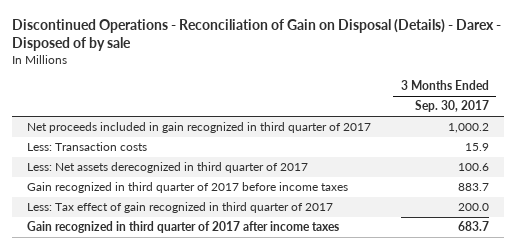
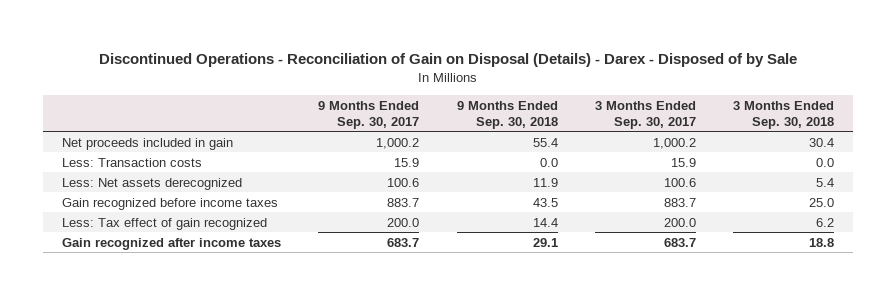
- Discontinued Operations - Reconciliation of Gain on Disposal (Details) - Darex - Disposed of by sale
+ Discontinued Operations - Reconciliation of Gain on Disposal (Details) - Darex - Disposed of by Sale
- | 3 Months Ended Sep. 30, 2017
+ | 9 Months Ended Sep. 30, 2017 | 9 Months Ended Sep. 30, 2018 | 3 Months Ended Sep. 30, 2017 | 3 Months Ended Sep. 30, 2018
- Net proceeds included in gain recognized in third quarter of 2017 | 1,000.2
+ Net proceeds included in gain | 1,000.2 | 55.4 | 1,000.2 | 30.4
- Less: Net assets derecognized in third quarter of 2017 | 100.6
- Gain recognized in third quarter of 2017 before income taxes | 883.7
- Less: Tax effect of gain recognized in third quarter of 2017 | 200.0
- Gain recognized in third quarter of 2017 after income taxes | 683.7
+ Less: Net assets derecognized | 100.6 | 11.9 | 100.6 | 5.4
+ Gain recognized before income taxes | 883.7 | 43.5 | 883.7 | 25.0
+ Less: Tax effect of gain recognized | 200.0 | 14.4 | 200.0 | 6.2
+ Gain recognized after income taxes | 683.7 | 29.1 | 683.7 | 18.8

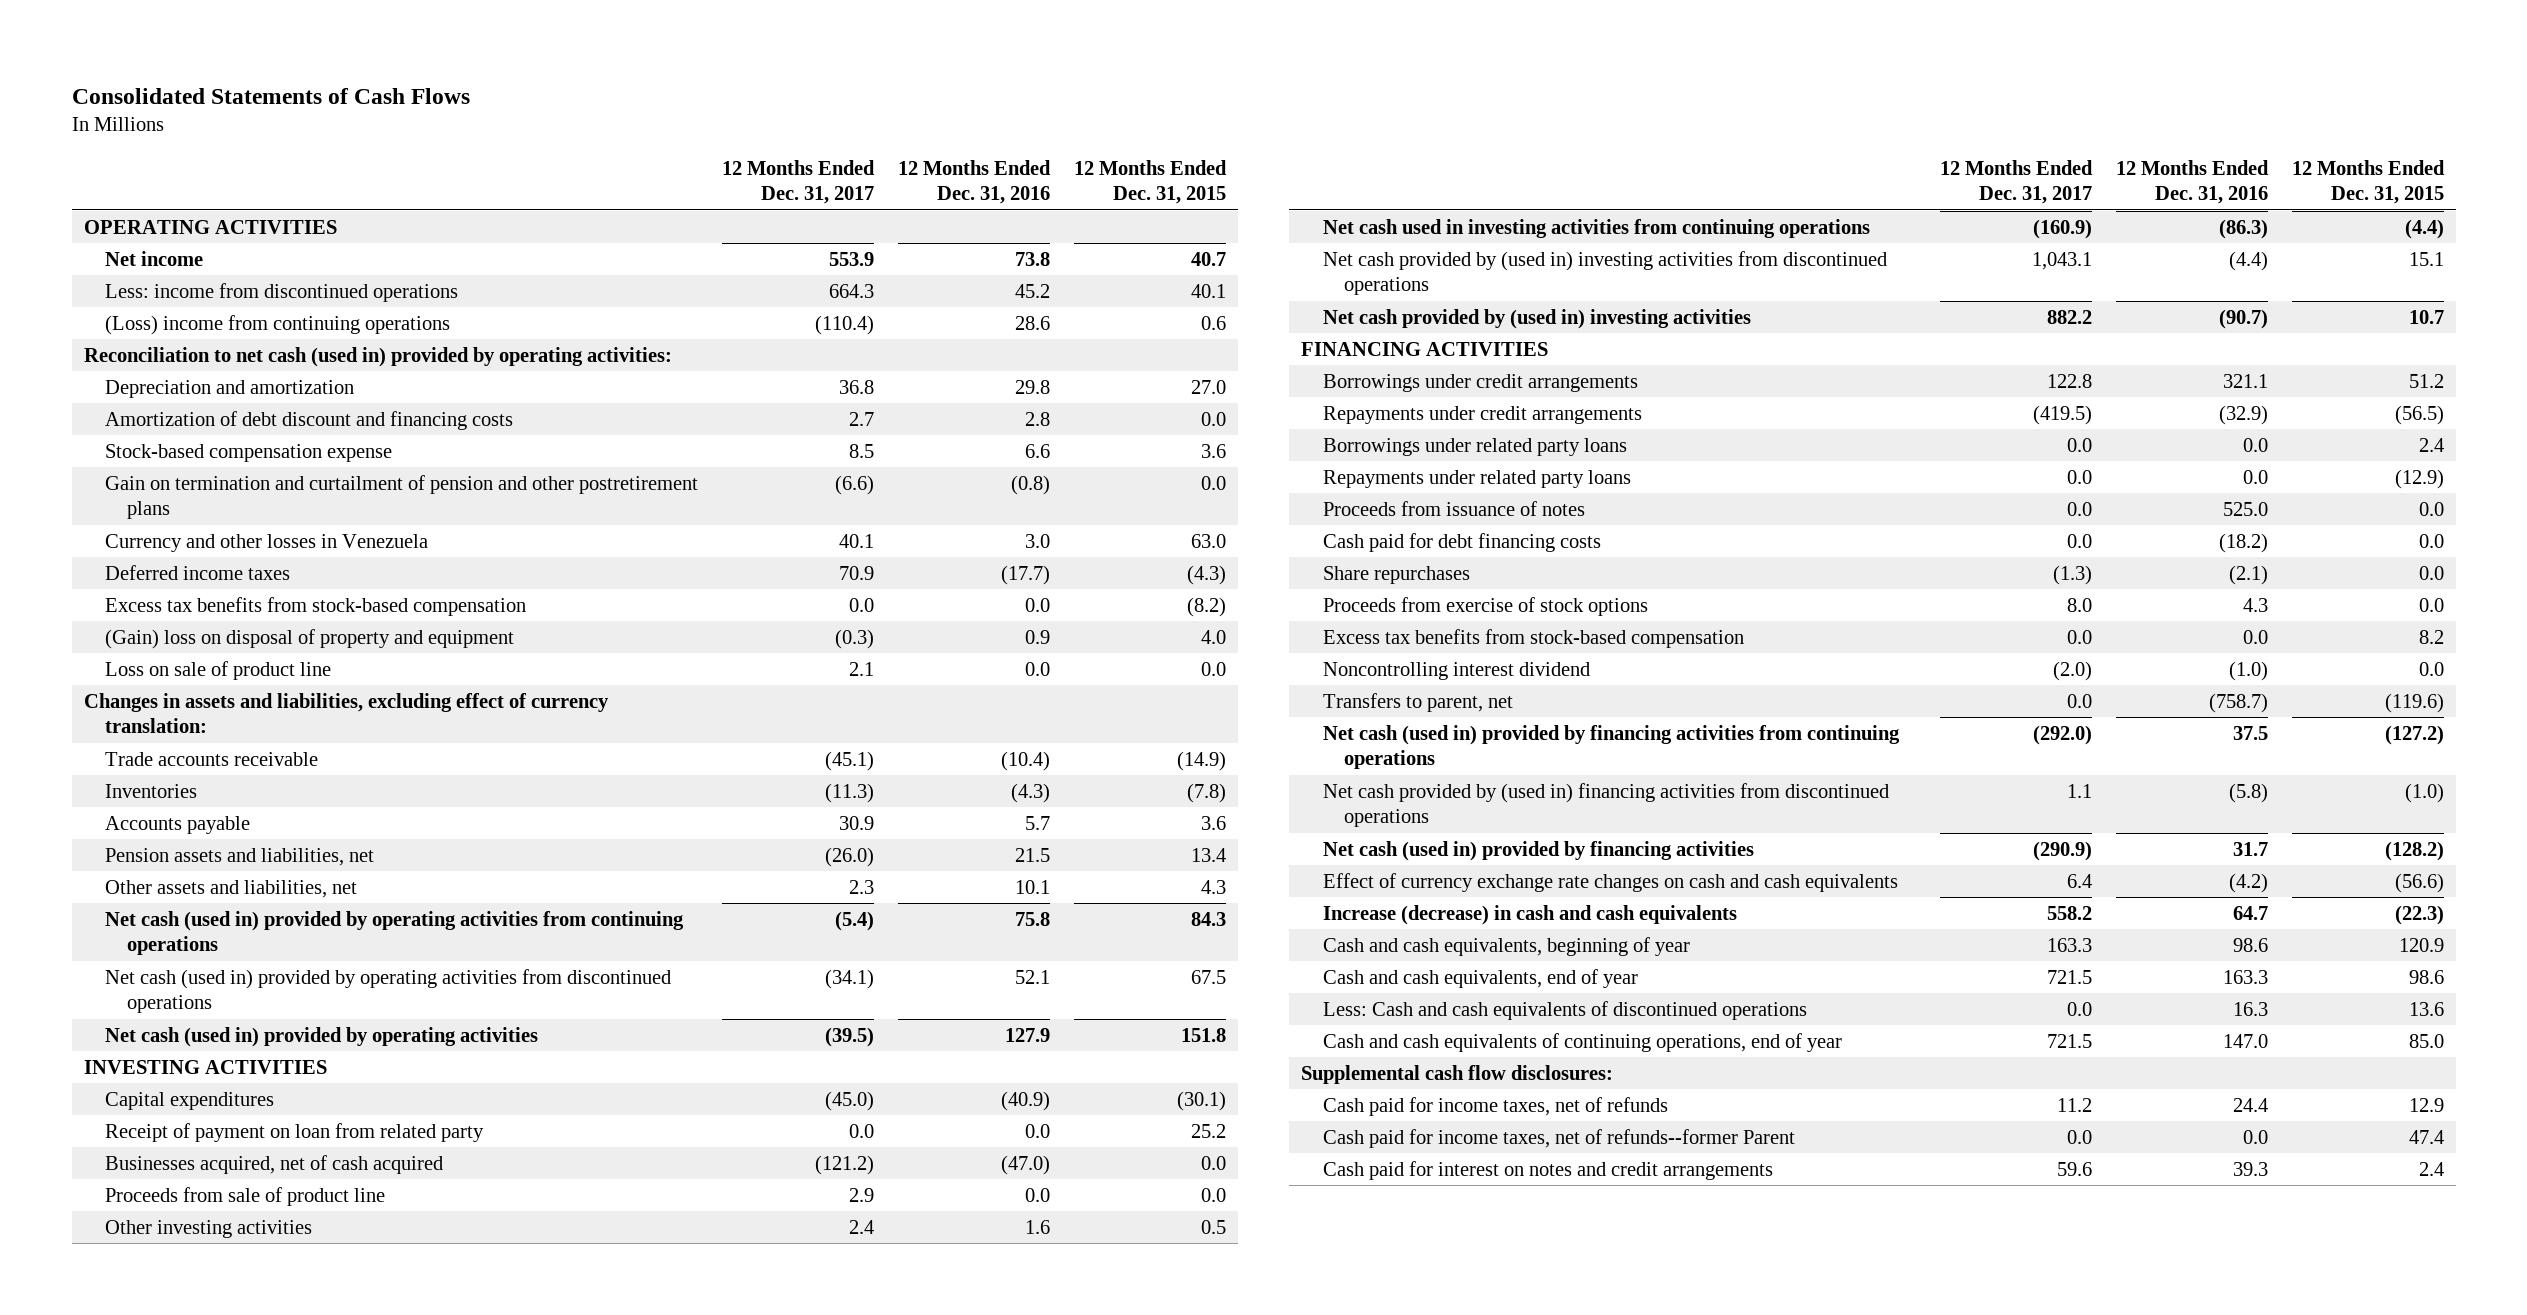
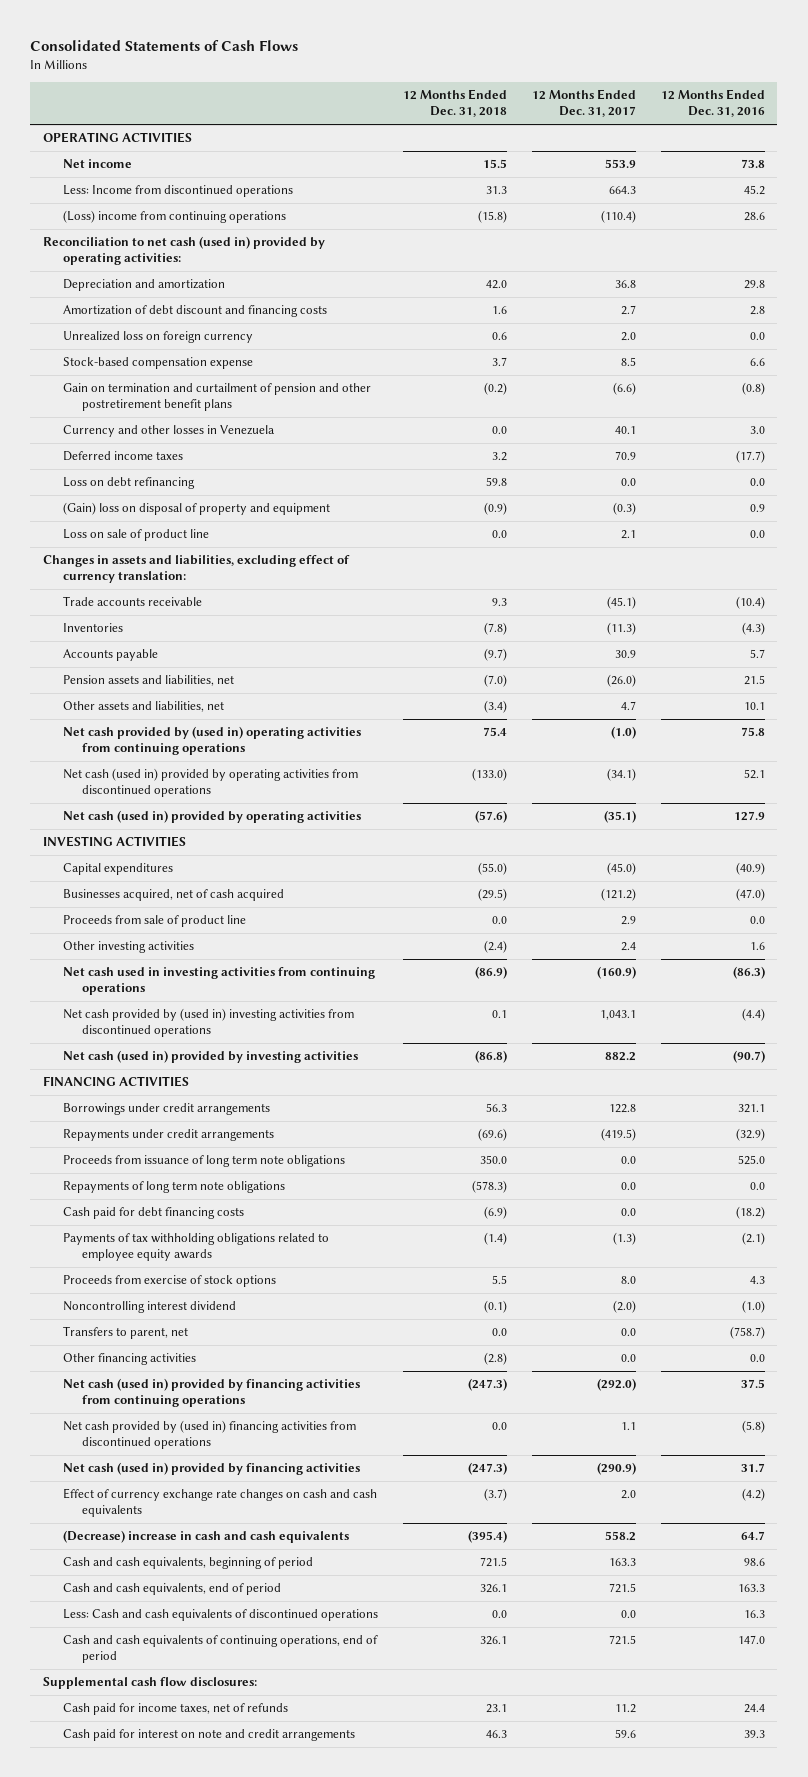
- | 12 Months Ended Dec. 31, 2017 | 12 Months Ended Dec. 31, 2016 | 12 Months Ended Dec. 31, 2015
+ | 12 Months Ended Dec. 31, 2018 | 12 Months Ended Dec. 31, 2017 | 12 Months Ended Dec. 31, 2016
- Less: income from discontinued operations | 664.3 | 45.2 | 40.1
+ Less: Income from discontinued operations | 31.3 | 664.3 | 45.2
+ Unrealized loss on foreign currency | 0.6 | 2.0 | 0.0
- Gain on termination and curtailment of pension and other postretirement plans | (6.6) | (0.8) | 0.0
+ Gain on termination and curtailment of pension and other postretirement benefit plans | (0.2) | (6.6) | (0.8)
- Excess tax benefits from stock-based compensation | 0.0 | 0.0 | (8.2)
+ Loss on debt refinancing | 59.8 | 0.0 | 0.0
- Other assets and liabilities, net | 2.3 | 10.1 | 4.3
- Net cash (used in) provided by operating activities from continuing operations | (5.4) | 75.8 | 84.3
+ Other assets and liabilities, net | (3.4) | 4.7 | 10.1
+ Net cash provided by (used in) operating activities from continuing operations | 75.4 | (1.0) | 75.8
- Net cash (used in) provided by operating activities | (39.5) | 127.9 | 151.8
+ Net cash (used in) provided by operating activities | (57.6) | (35.1) | 127.9
- Receipt of payment on loan from related party | 0.0 | 0.0 | 25.2
- Net cash provided by (used in) investing activities | 882.2 | (90.7) | 10.7
+ Net cash (used in) provided by investing activities | (86.8) | 882.2 | (90.7)
- Borrowings under related party loans | 0.0 | 0.0 | 2.4
- Repayments under related party loans | 0.0 | 0.0 | (12.9)
- Proceeds from issuance of notes | 0.0 | 525.0 | 0.0
+ Proceeds from issuance of long term note obligations | 350.0 | 0.0 | 525.0
+ Repayments of long term note obligations | (578.3) | 0.0 | 0.0
- Share repurchases | (1.3) | (2.1) | 0.0
+ Payments of tax withholding obligations related to employee equity awards | (1.4) | (1.3) | (2.1)
- Excess tax benefits from stock-based compensation | 0.0 | 0.0 | 8.2
+ Other financing activities | (2.8) | 0.0 | 0.0
- Effect of currency exchange rate changes on cash and cash equivalents | 6.4 | (4.2) | (56.6)
- Increase (decrease) in cash and cash equivalents | 558.2 | 64.7 | (22.3)
- Cash and cash equivalents, beginning of year | 163.3 | 98.6 | 120.9
- Cash and cash equivalents, end of year | 721.5 | 163.3 | 98.6
+ Effect of currency exchange rate changes on cash and cash equivalents | (3.7) | 2.0 | (4.2)
+ (Decrease) increase in cash and cash equivalents | (395.4) | 558.2 | 64.7
+ Cash and cash equivalents, beginning of period | 721.5 | 163.3 | 98.6
+ Cash and cash equivalents, end of period | 326.1 | 721.5 | 163.3
- Cash and cash equivalents of continuing operations, end of year | 721.5 | 147.0 | 85.0
+ Cash and cash equivalents of continuing operations, end of period | 326.1 | 721.5 | 147.0
- Cash paid for income taxes, net of refunds--former Parent | 0.0 | 0.0 | 47.4
- Cash paid for interest on notes and credit arrangements | 59.6 | 39.3 | 2.4
+ Cash paid for interest on note and credit arrangements | 46.3 | 59.6 | 39.3

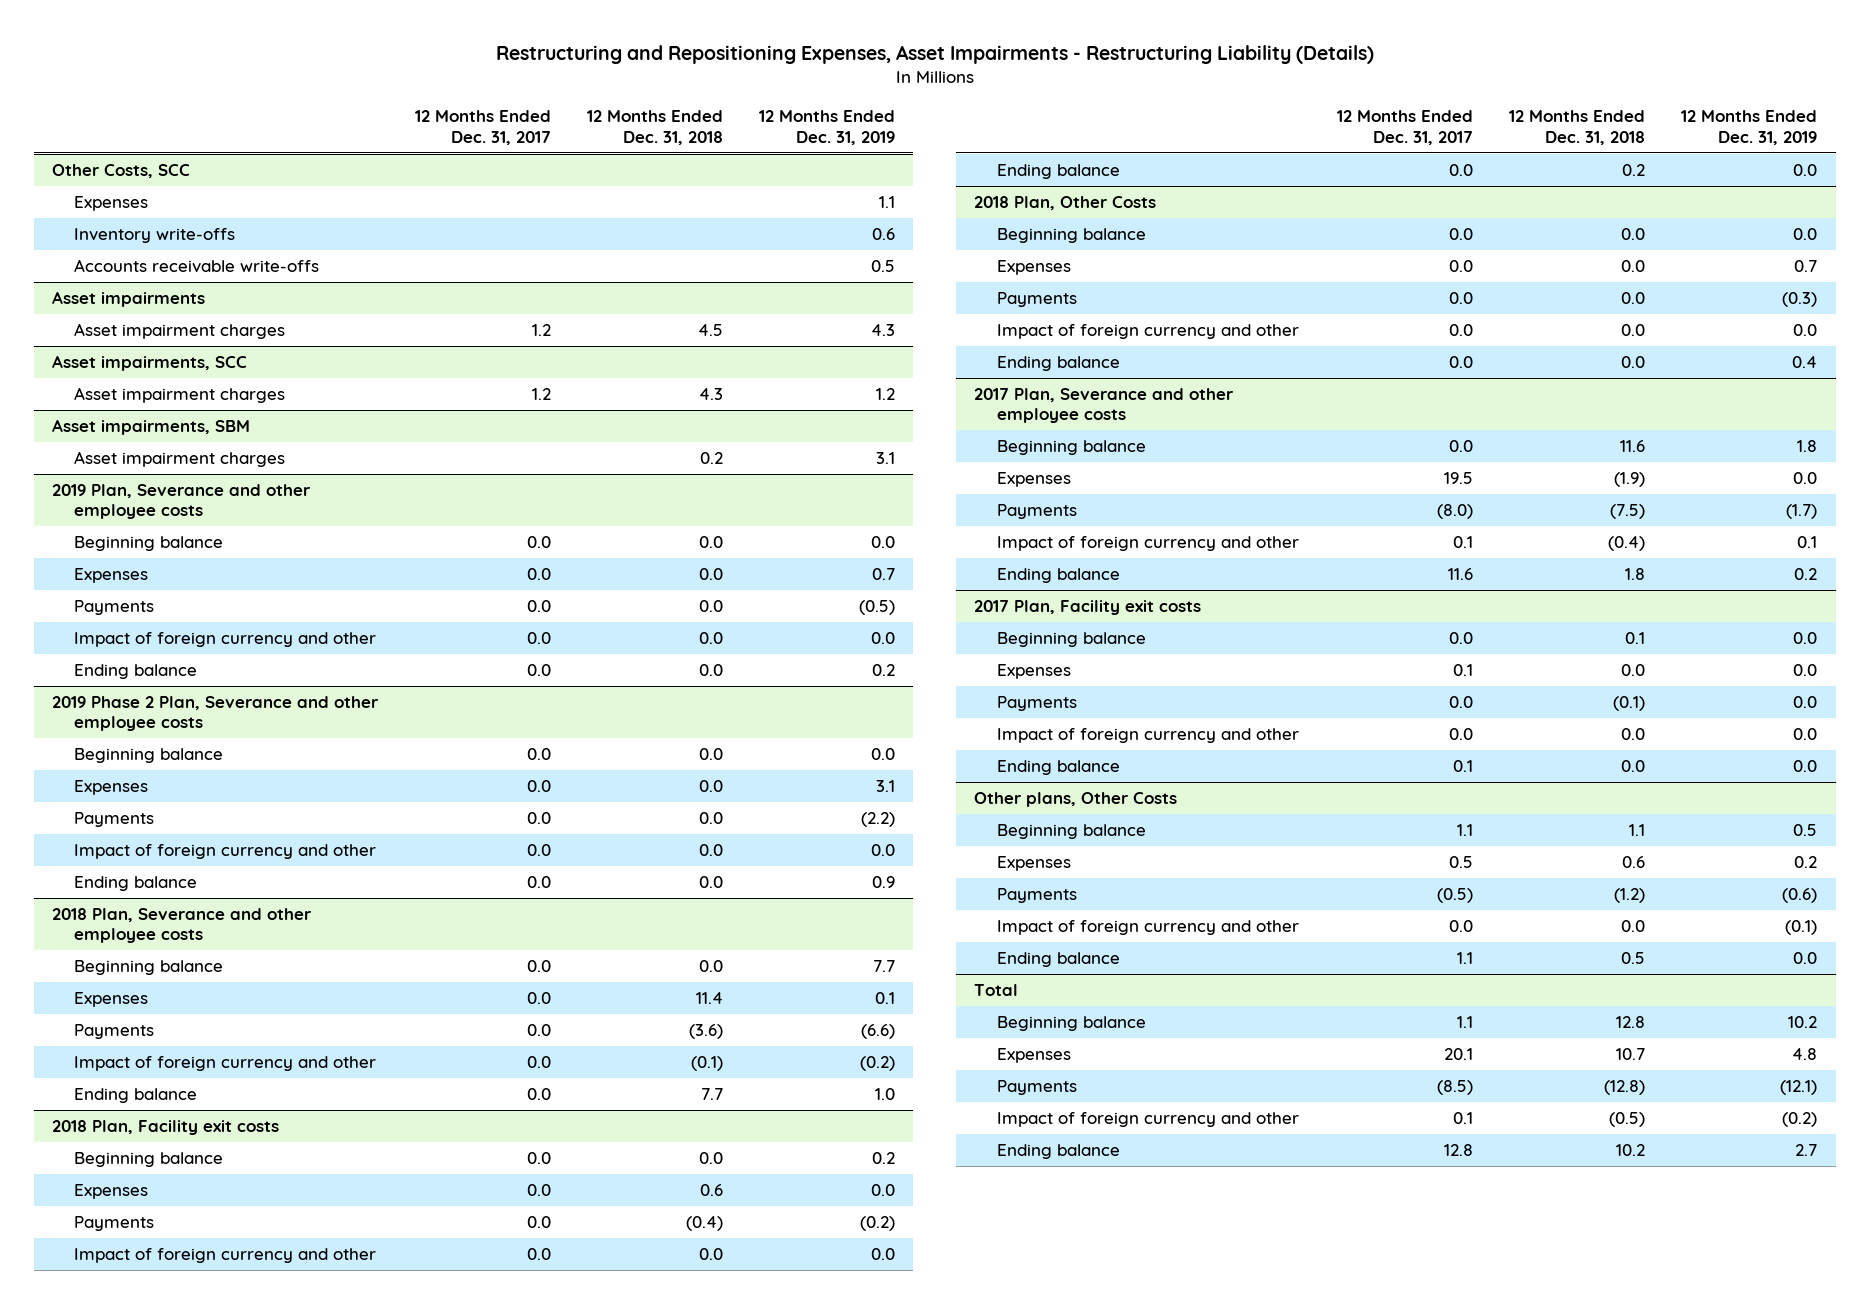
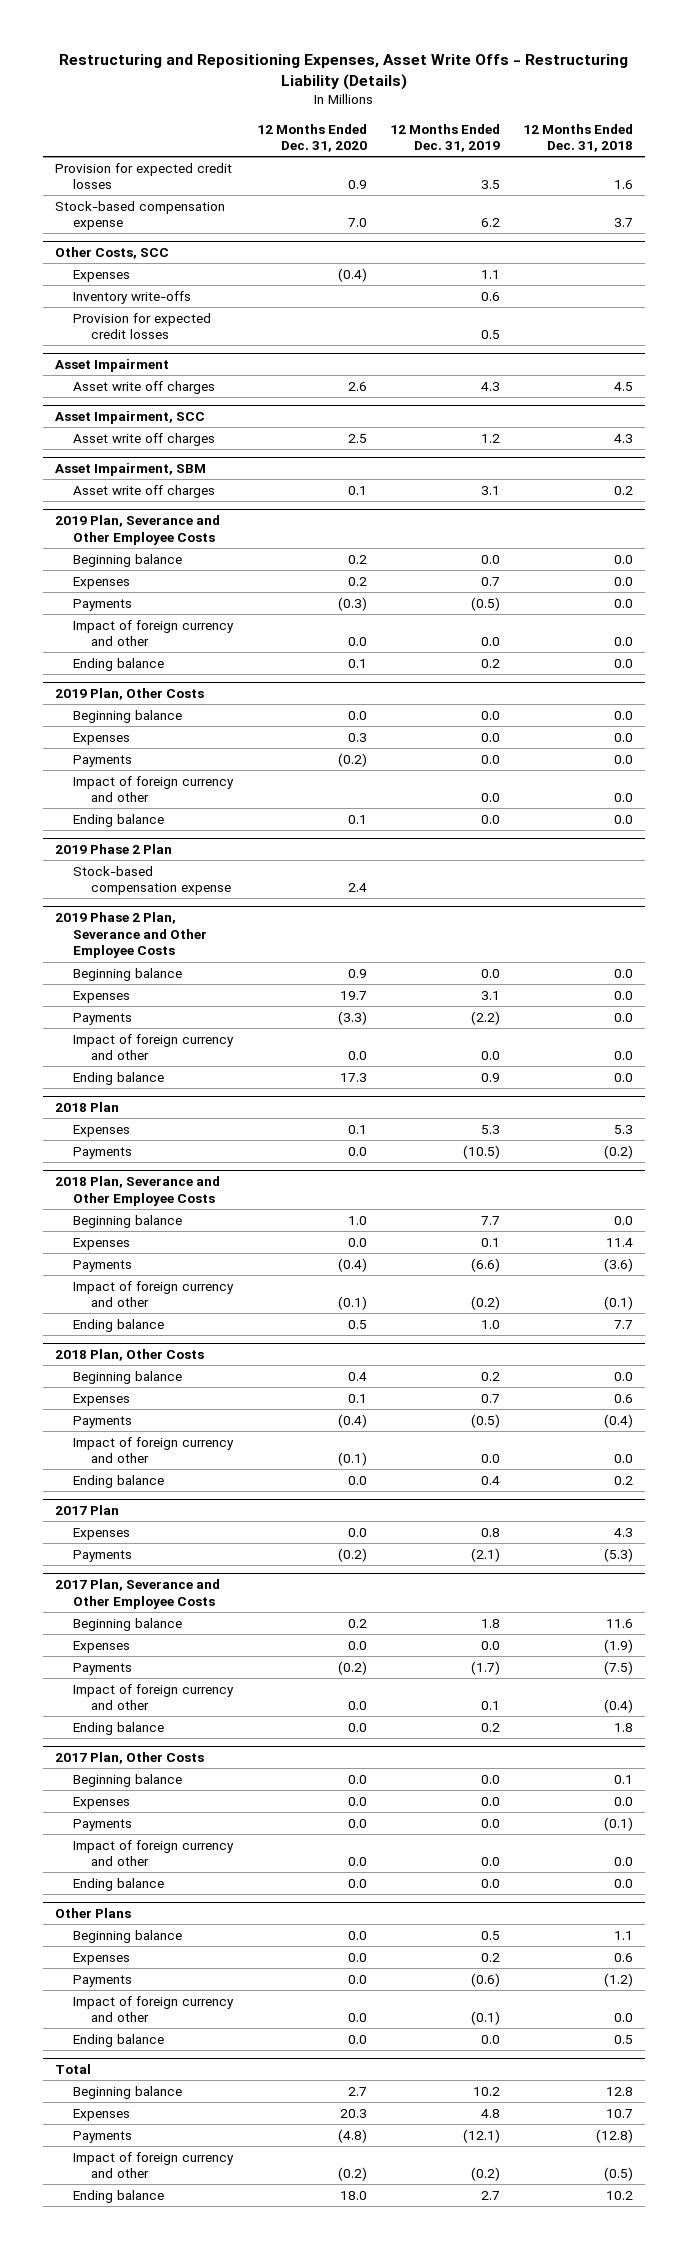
- Restructuring and Repositioning Expenses, Asset Impairments - Restructuring Liability (Details)
+ Restructuring and Repositioning Expenses, Asset Write Offs - Restructuring Liability (Details)
- | 12 Months Ended Dec. 31, 2017 | 12 Months Ended Dec. 31, 2018 | 12 Months Ended Dec. 31, 2019
+ | 12 Months Ended Dec. 31, 2020 | 12 Months Ended Dec. 31, 2019 | 12 Months Ended Dec. 31, 2018
+ Provision for expected credit losses | 0.9 | 3.5 | 1.6
+ Stock-based compensation expense | 7.0 | 6.2 | 3.7
@ Other Costs, SCC
- Accounts receivable write-offs | | | 0.5
- Asset impairments
- Asset impairment charges | 1.2 | 4.5 | 4.3
- Asset impairments, SCC
- Asset impairment charges | 1.2 | 4.3 | 1.2
- Asset impairments, SBM
- Asset impairment charges | | 0.2 | 3.1
- 2019 Plan, Severance and other employee costs
@ Other Costs, SCC
+ Provision for expected credit losses | | 0.5 |
+ Asset Impairment
+ Asset write off charges | 2.6 | 4.3 | 4.5
+ Asset Impairment, SCC
+ Asset write off charges | 2.5 | 1.2 | 4.3
+ Asset Impairment, SBM
+ Asset write off charges | 0.1 | 3.1 | 0.2
+ 2019 Plan, Severance and Other Employee Costs
- 2019 Phase 2 Plan, Severance and other employee costs
+ 2019 Plan, Other Costs
+ Expenses | 0.3 | 0.0 | 0.0
+ Payments | (0.2) | 0.0 | 0.0
+ Impact of foreign currency and other | | 0.0 | 0.0
+ Ending balance | 0.1 | 0.0 | 0.0
+ 2019 Phase 2 Plan
+ Stock-based compensation expense | 2.4 | |
+ 2019 Phase 2 Plan, Severance and Other Employee Costs
+ Beginning balance | 0.9 | 0.0 | 0.0
- 2018 Plan, Severance and other employee costs
+ 2018 Plan
+ Expenses | 0.1 | 5.3 | 5.3
+ Payments | 0.0 | (10.5) | (0.2)
+ 2018 Plan, Severance and Other Employee Costs
- 2018 Plan, Facility exit costs
- Beginning balance | 0.0 | 0.0 | 0.2
- Expenses | 0.0 | 0.6 | 0.0
- Payments | 0.0 | (0.4) | (0.2)
- Impact of foreign currency and other | 0.0 | 0.0 | 0.0
- Ending balance | 0.0 | 0.2 | 0.0
@ 2018 Plan, Other Costs
- Beginning balance | 0.0 | 0.0 | 0.0
- Expenses | 0.0 | 0.0 | 0.7
- Payments | 0.0 | 0.0 | (0.3)
+ Beginning balance | 0.4 | 0.2 | 0.0
+ Expenses | 0.1 | 0.7 | 0.6
+ Payments | (0.4) | (0.5) | (0.4)
- Ending balance | 0.0 | 0.0 | 0.4
- 2017 Plan, Severance and other employee costs
@ 2018 Plan, Other Costs
+ Ending balance | 0.0 | 0.4 | 0.2
+ 2017 Plan
+ Expenses | 0.0 | 0.8 | 4.3
+ Payments | (0.2) | (2.1) | (5.3)
+ 2017 Plan, Severance and Other Employee Costs
- 2017 Plan, Facility exit costs
+ 2017 Plan, Other Costs
- Other plans, Other Costs
+ Other Plans

